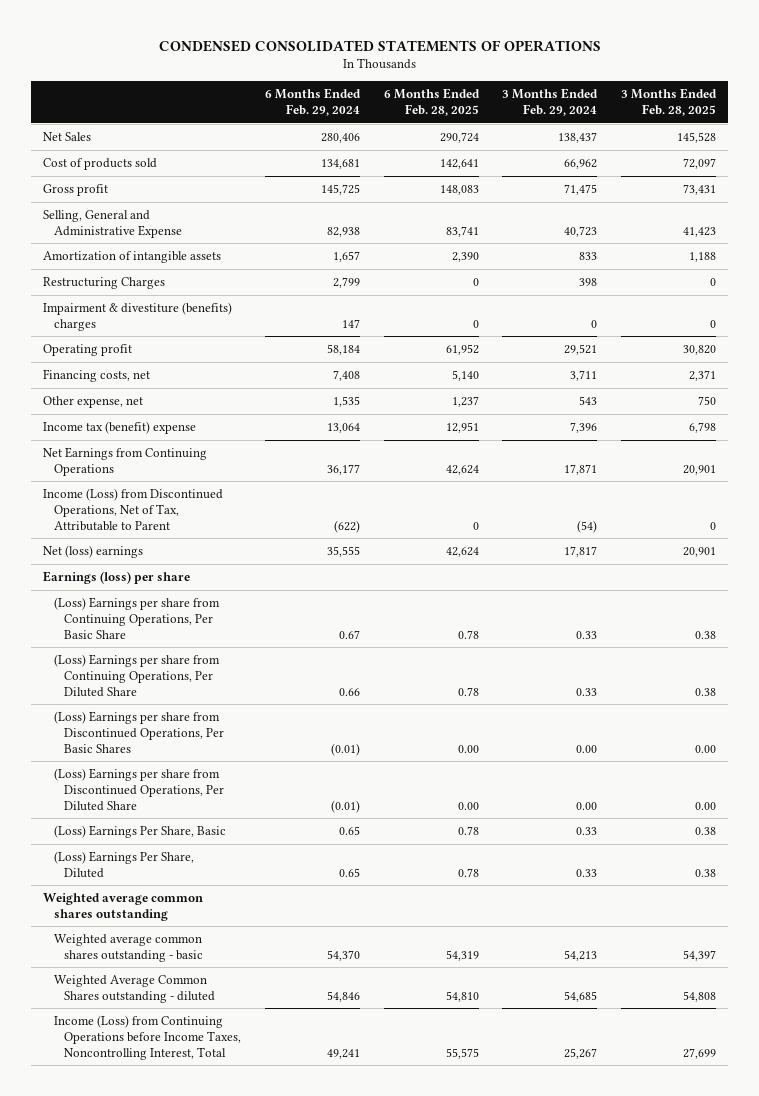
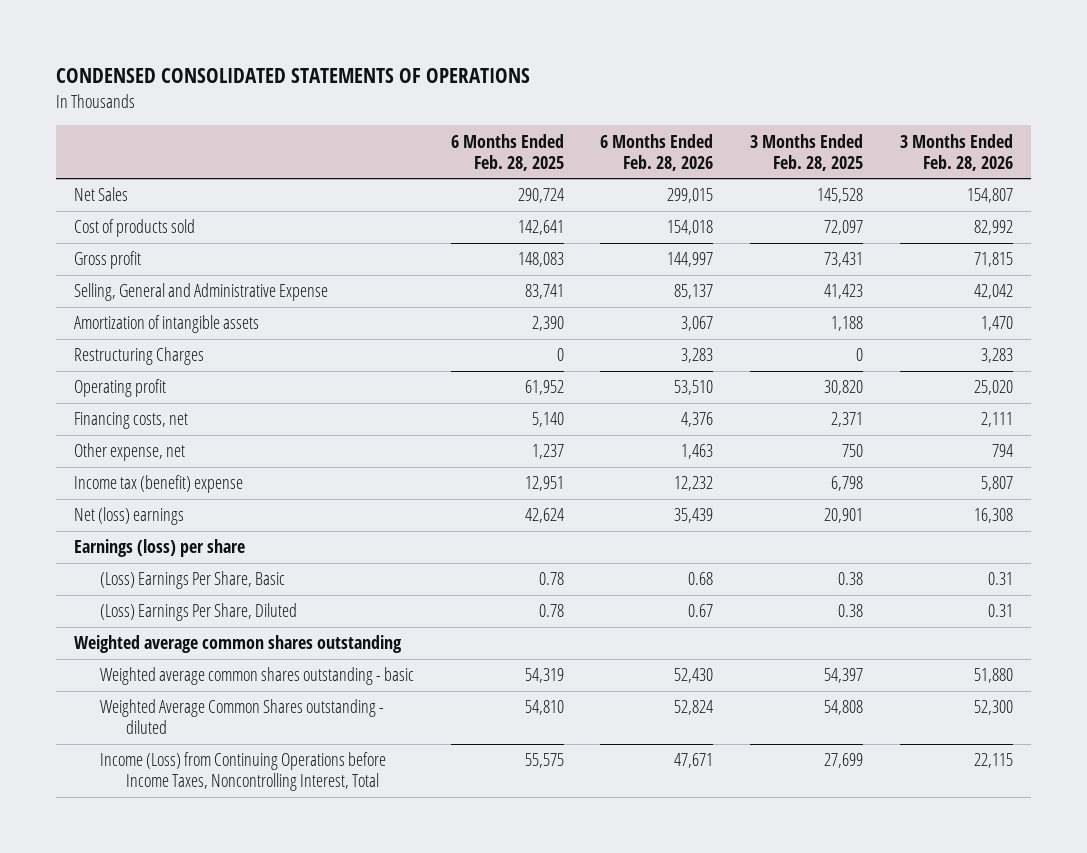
- | 6 Months Ended Feb. 29, 2024 | 6 Months Ended Feb. 28, 2025 | 3 Months Ended Feb. 29, 2024 | 3 Months Ended Feb. 28, 2025
+ | 6 Months Ended Feb. 28, 2025 | 6 Months Ended Feb. 28, 2026 | 3 Months Ended Feb. 28, 2025 | 3 Months Ended Feb. 28, 2026
- Impairment & divestiture (benefits) charges | 147 | 0 | 0 | 0
- Net Earnings from Continuing Operations | 36,177 | 42,624 | 17,871 | 20,901
- Income (Loss) from Discontinued Operations, Net of Tax, Attributable to Parent | (622) | 0 | (54) | 0
- (Loss) Earnings per share from Continuing Operations, Per Basic Share | 0.67 | 0.78 | 0.33 | 0.38
- (Loss) Earnings per share from Continuing Operations, Per Diluted Share | 0.66 | 0.78 | 0.33 | 0.38
- (Loss) Earnings per share from Discontinued Operations, Per Basic Shares | (0.01) | 0.00 | 0.00 | 0.00
- (Loss) Earnings per share from Discontinued Operations, Per Diluted Share | (0.01) | 0.00 | 0.00 | 0.00

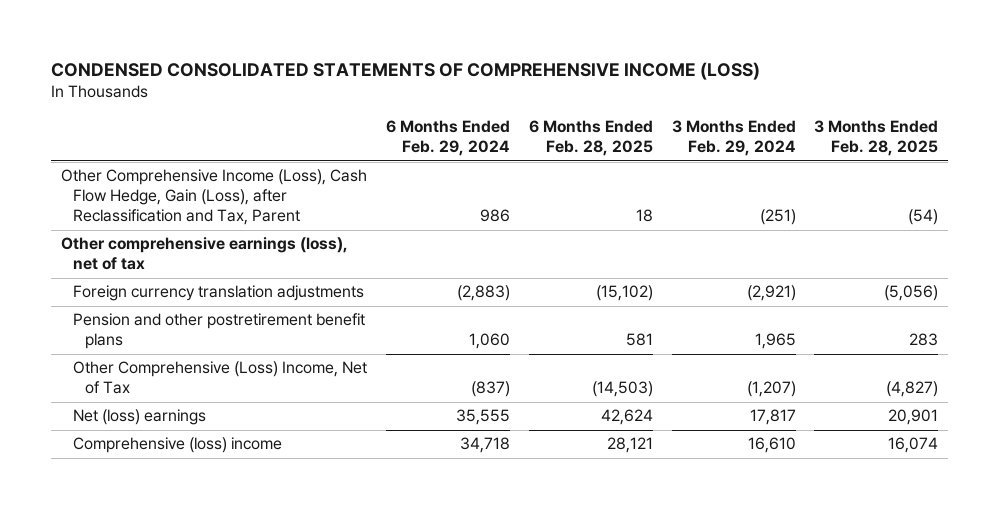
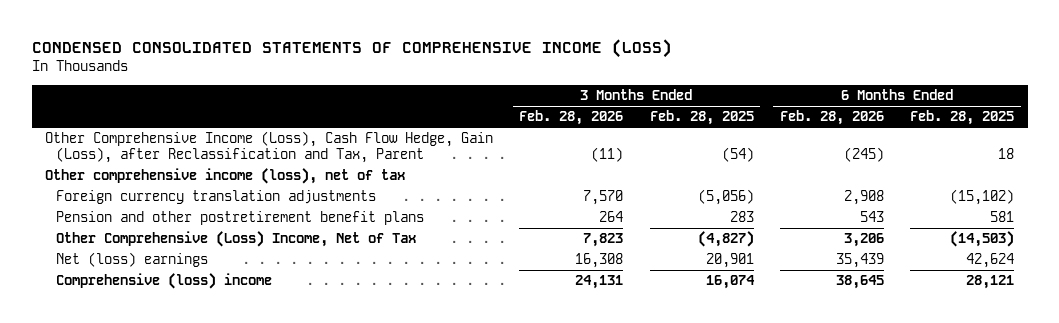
- | 6 Months Ended Feb. 29, 2024 | 6 Months Ended Feb. 28, 2025 | 3 Months Ended Feb. 29, 2024 | 3 Months Ended Feb. 28, 2025
+ | 3 Months Ended Feb. 28, 2026 | 3 Months Ended Feb. 28, 2025 | 6 Months Ended Feb. 28, 2026 | 6 Months Ended Feb. 28, 2025
- Other comprehensive earnings (loss), net of tax
+ Other comprehensive income (loss), net of tax

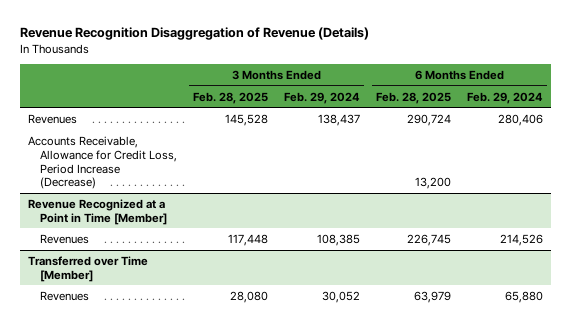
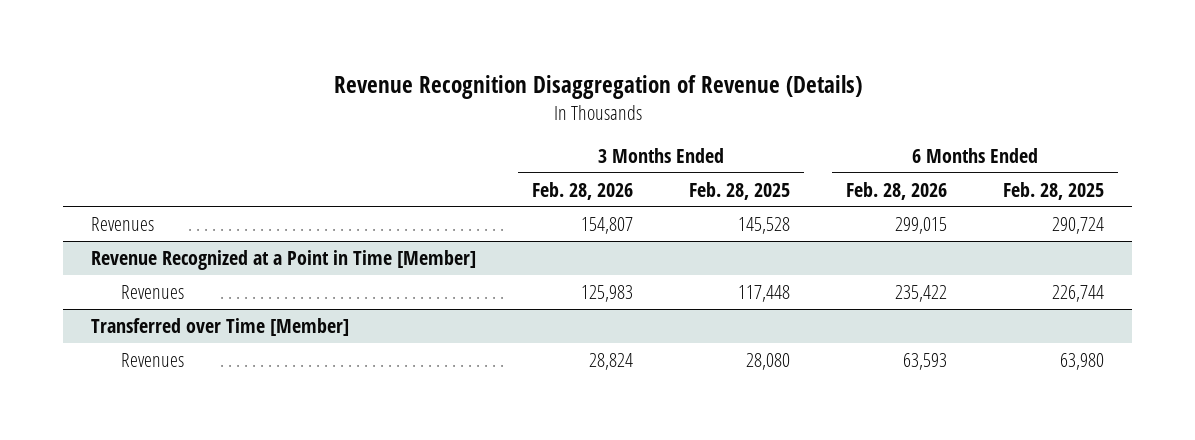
- | 3 Months Ended Feb. 28, 2025 | 3 Months Ended Feb. 29, 2024 | 6 Months Ended Feb. 28, 2025 | 6 Months Ended Feb. 29, 2024
+ | 3 Months Ended Feb. 28, 2026 | 3 Months Ended Feb. 28, 2025 | 6 Months Ended Feb. 28, 2026 | 6 Months Ended Feb. 28, 2025
- Accounts Receivable, Allowance for Credit Loss, Period Increase (Decrease) | | | 13,200 |
@ Revenue Recognized at a Point in Time [Member]
- Revenues | 117,448 | 108,385 | 226,745 | 214,526
+ Revenues | 125,983 | 117,448 | 235,422 | 226,744
@ Transferred over Time [Member]
- Revenues | 28,080 | 30,052 | 63,979 | 65,880
+ Revenues | 28,824 | 28,080 | 63,593 | 63,980

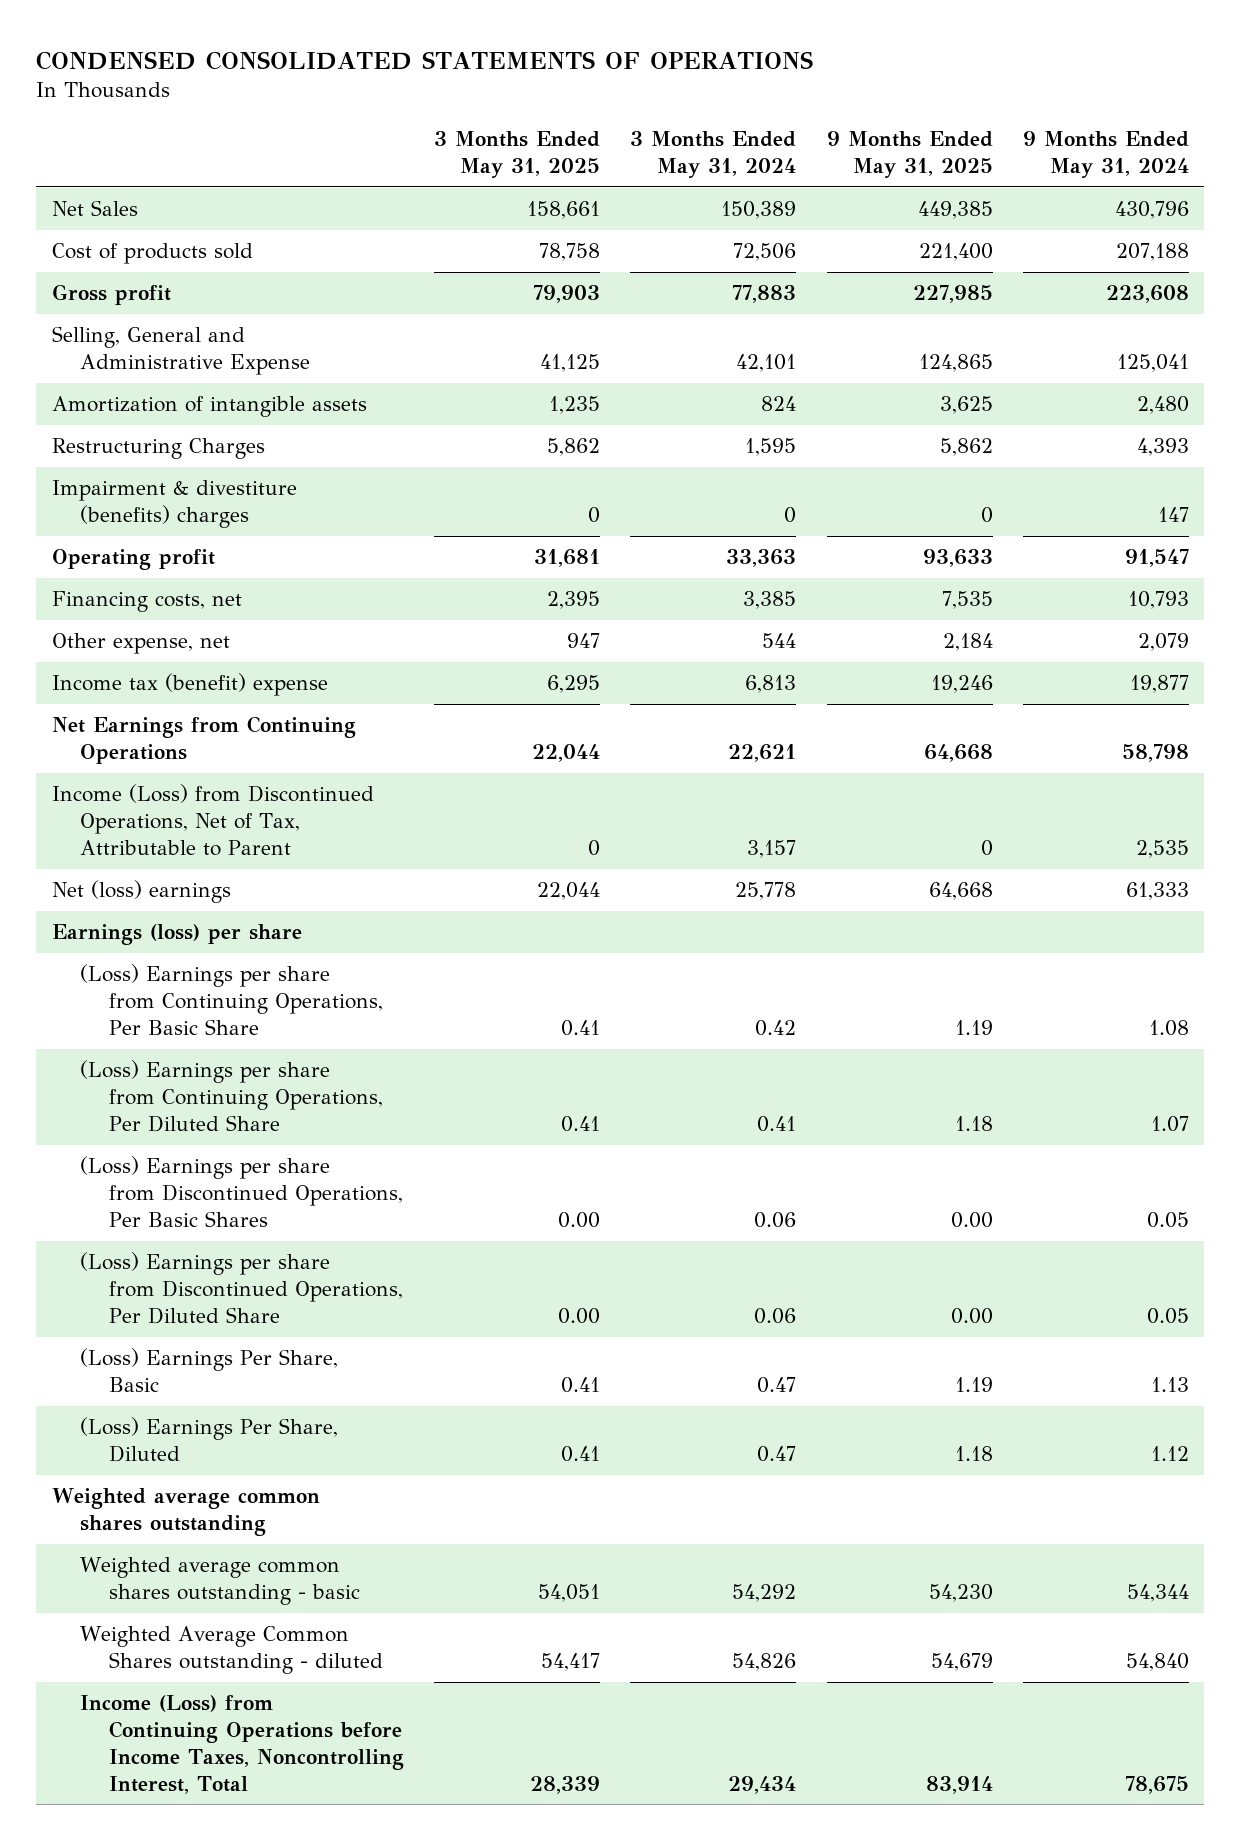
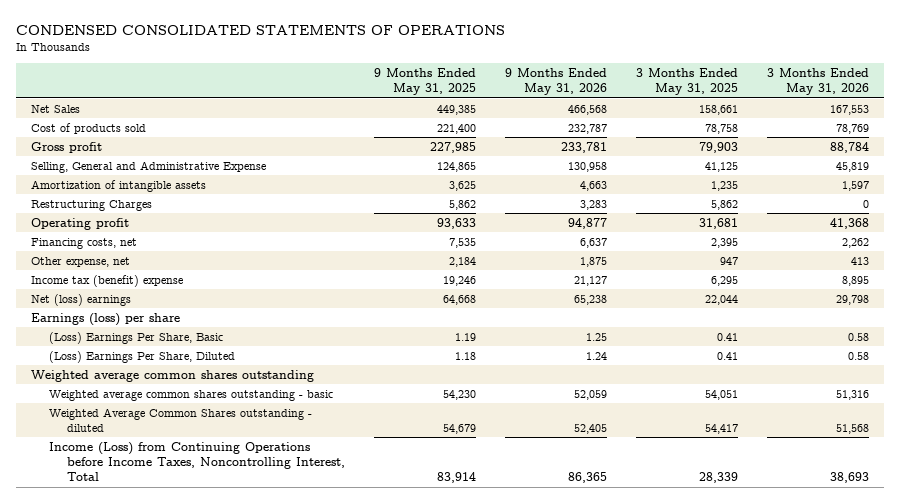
- | 3 Months Ended May 31, 2025 | 3 Months Ended May 31, 2024 | 9 Months Ended May 31, 2025 | 9 Months Ended May 31, 2024
+ | 9 Months Ended May 31, 2025 | 9 Months Ended May 31, 2026 | 3 Months Ended May 31, 2025 | 3 Months Ended May 31, 2026
- Impairment & divestiture (benefits) charges | 0 | 0 | 0 | 147
- Net Earnings from Continuing Operations | 22,044 | 22,621 | 64,668 | 58,798
- Income (Loss) from Discontinued Operations, Net of Tax, Attributable to Parent | 0 | 3,157 | 0 | 2,535
- (Loss) Earnings per share from Continuing Operations, Per Basic Share | 0.41 | 0.42 | 1.19 | 1.08
- (Loss) Earnings per share from Continuing Operations, Per Diluted Share | 0.41 | 0.41 | 1.18 | 1.07
- (Loss) Earnings per share from Discontinued Operations, Per Basic Shares | 0.00 | 0.06 | 0.00 | 0.05
- (Loss) Earnings per share from Discontinued Operations, Per Diluted Share | 0.00 | 0.06 | 0.00 | 0.05

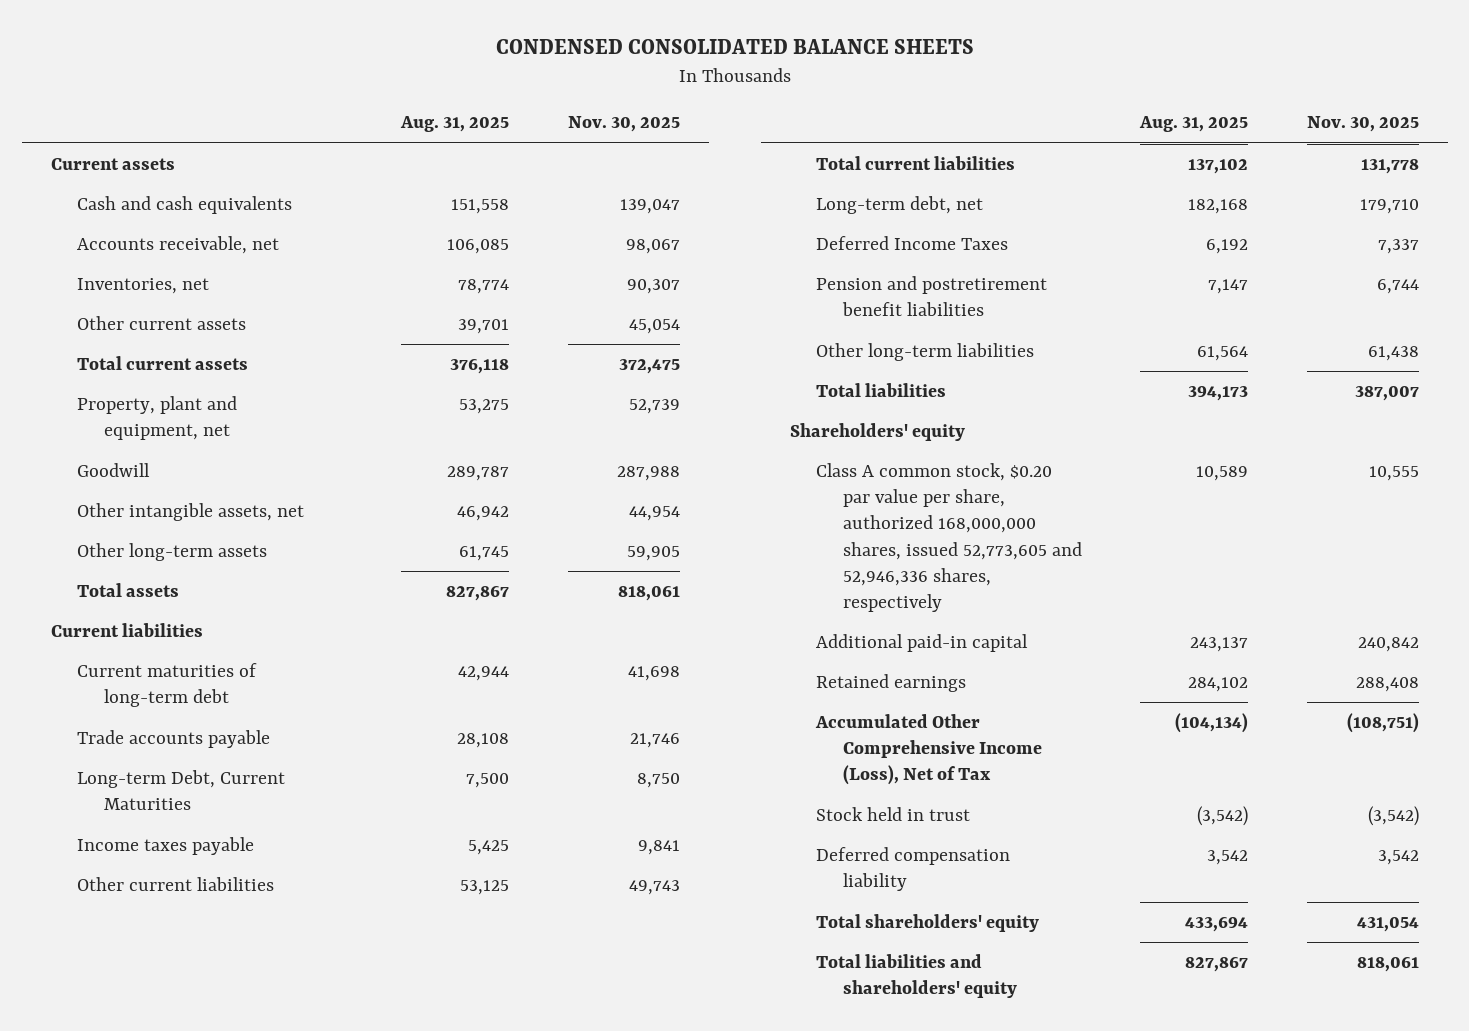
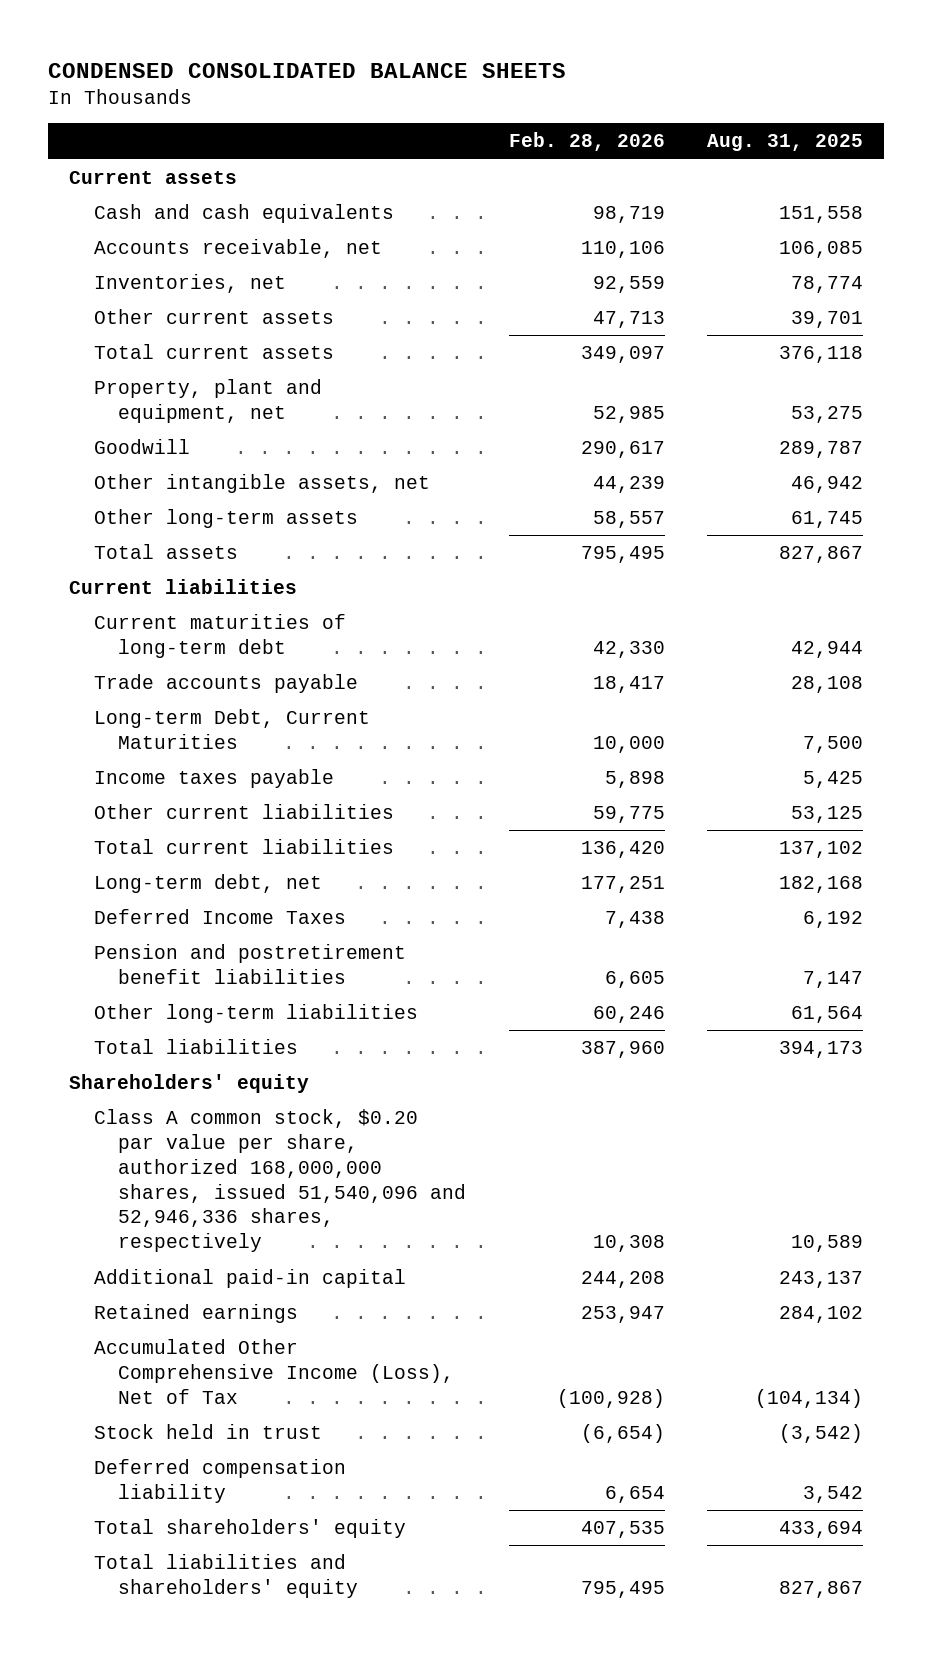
- | Aug. 31, 2025 | Nov. 30, 2025
+ | Feb. 28, 2026 | Aug. 31, 2025
- Class A common stock, $0.20 par value per share, authorized 168,000,000 shares, issued 52,773,605 and 52,946,336 shares, respectively | 10,589 | 10,555
+ Class A common stock, $0.20 par value per share, authorized 168,000,000 shares, issued 51,540,096 and 52,946,336 shares, respectively | 10,308 | 10,589

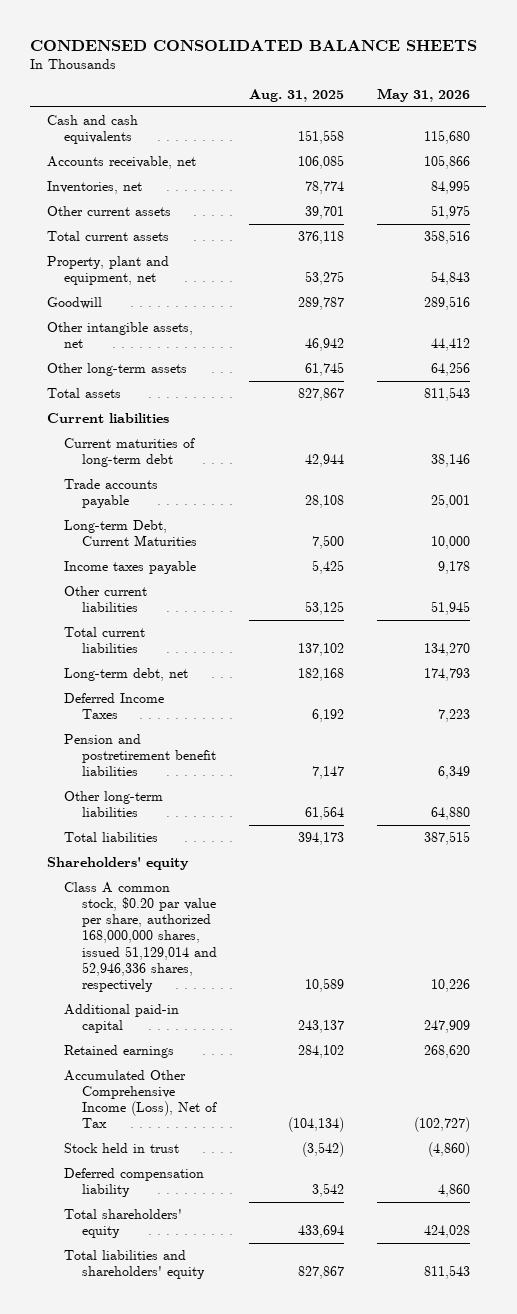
- | Feb. 28, 2026 | Aug. 31, 2025
+ | Aug. 31, 2025 | May 31, 2026
- Current assets
- Class A common stock, $0.20 par value per share, authorized 168,000,000 shares, issued 51,540,096 and 52,946,336 shares, respectively | 10,308 | 10,589
+ Class A common stock, $0.20 par value per share, authorized 168,000,000 shares, issued 51,129,014 and 52,946,336 shares, respectively | 10,589 | 10,226

